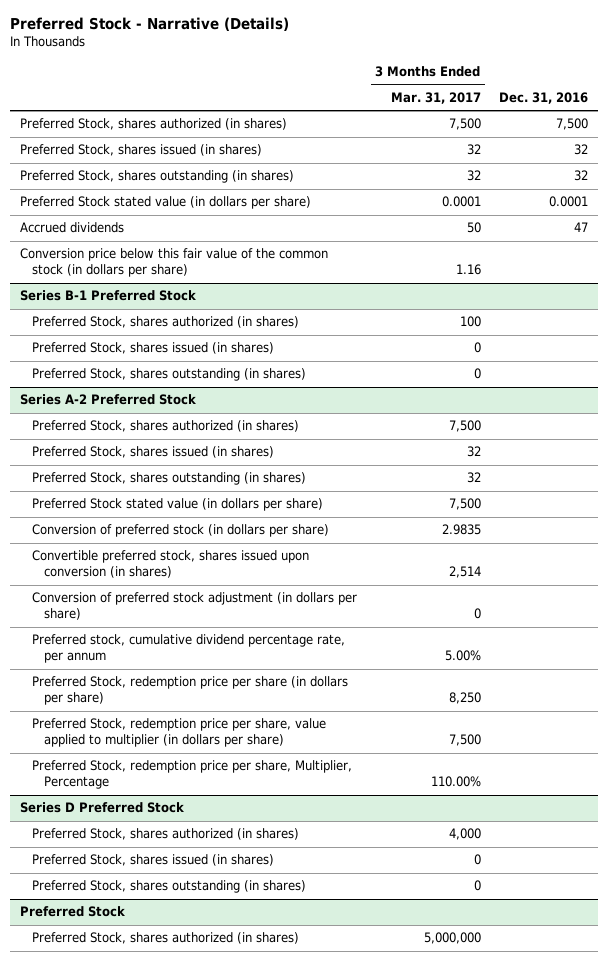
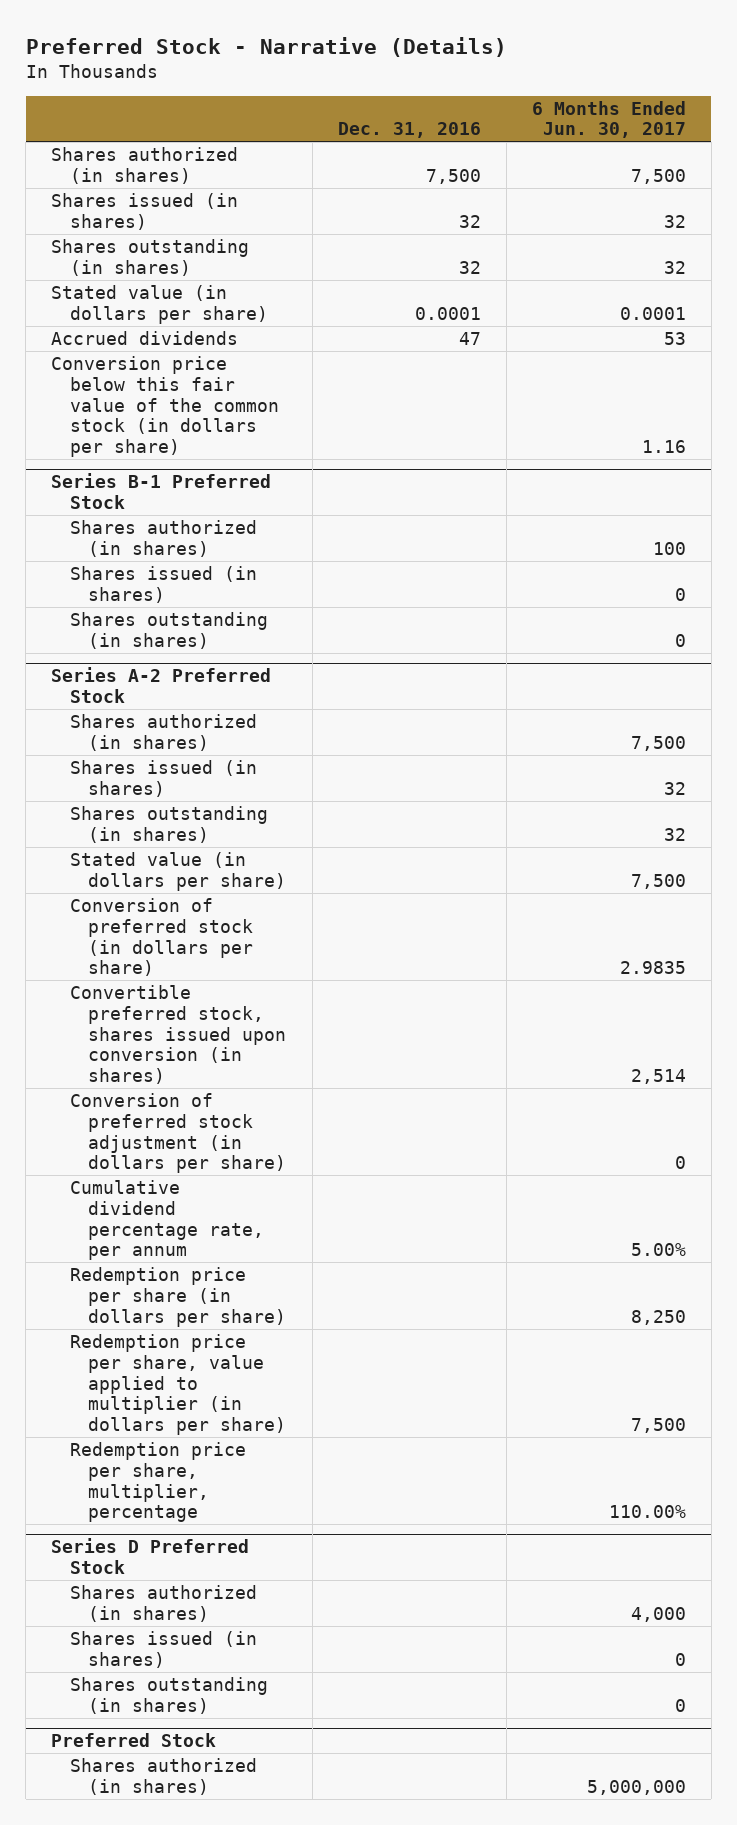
- | 3 Months Ended Mar. 31, 2017 | Dec. 31, 2016
+ | Dec. 31, 2016 | 6 Months Ended Jun. 30, 2017
- Preferred Stock, shares authorized (in shares) | 7,500 | 7,500
- Preferred Stock, shares issued (in shares) | 32 | 32
- Preferred Stock, shares outstanding (in shares) | 32 | 32
- Preferred Stock stated value (in dollars per share) | 0.0001 | 0.0001
+ Shares authorized (in shares) | 7,500 | 7,500
+ Shares issued (in shares) | 32 | 32
+ Shares outstanding (in shares) | 32 | 32
+ Stated value (in dollars per share) | 0.0001 | 0.0001
@ Series B-1 Preferred Stock
- Preferred Stock, shares authorized (in shares) | 100 |
- Preferred Stock, shares issued (in shares) | 0 |
- Preferred Stock, shares outstanding (in shares) | 0 |
+ Shares authorized (in shares) | | 100
+ Shares issued (in shares) | | 0
+ Shares outstanding (in shares) | | 0
@ Series A-2 Preferred Stock
- Preferred Stock, shares authorized (in shares) | 7,500 |
- Preferred Stock, shares issued (in shares) | 32 |
- Preferred Stock, shares outstanding (in shares) | 32 |
- Preferred Stock stated value (in dollars per share) | 7,500 |
+ Shares authorized (in shares) | | 7,500
+ Shares issued (in shares) | | 32
+ Shares outstanding (in shares) | | 32
+ Stated value (in dollars per share) | | 7,500
- Preferred stock, cumulative dividend percentage rate, per annum | 5.00% |
- Preferred Stock, redemption price per share (in dollars per share) | 8,250 |
- Preferred Stock, redemption price per share, value applied to multiplier (in dollars per share) | 7,500 |
- Preferred Stock, redemption price per share, Multiplier, Percentage | 110.00% |
+ Cumulative dividend percentage rate, per annum | | 5.00%
+ Redemption price per share (in dollars per share) | | 8,250
+ Redemption price per share, value applied to multiplier (in dollars per share) | | 7,500
+ Redemption price per share, multiplier, percentage | | 110.00%
@ Series D Preferred Stock
- Preferred Stock, shares authorized (in shares) | 4,000 |
- Preferred Stock, shares issued (in shares) | 0 |
- Preferred Stock, shares outstanding (in shares) | 0 |
+ Shares authorized (in shares) | | 4,000
+ Shares issued (in shares) | | 0
+ Shares outstanding (in shares) | | 0
@ Preferred Stock
- Preferred Stock, shares authorized (in shares) | 5,000,000 |
+ Shares authorized (in shares) | | 5,000,000

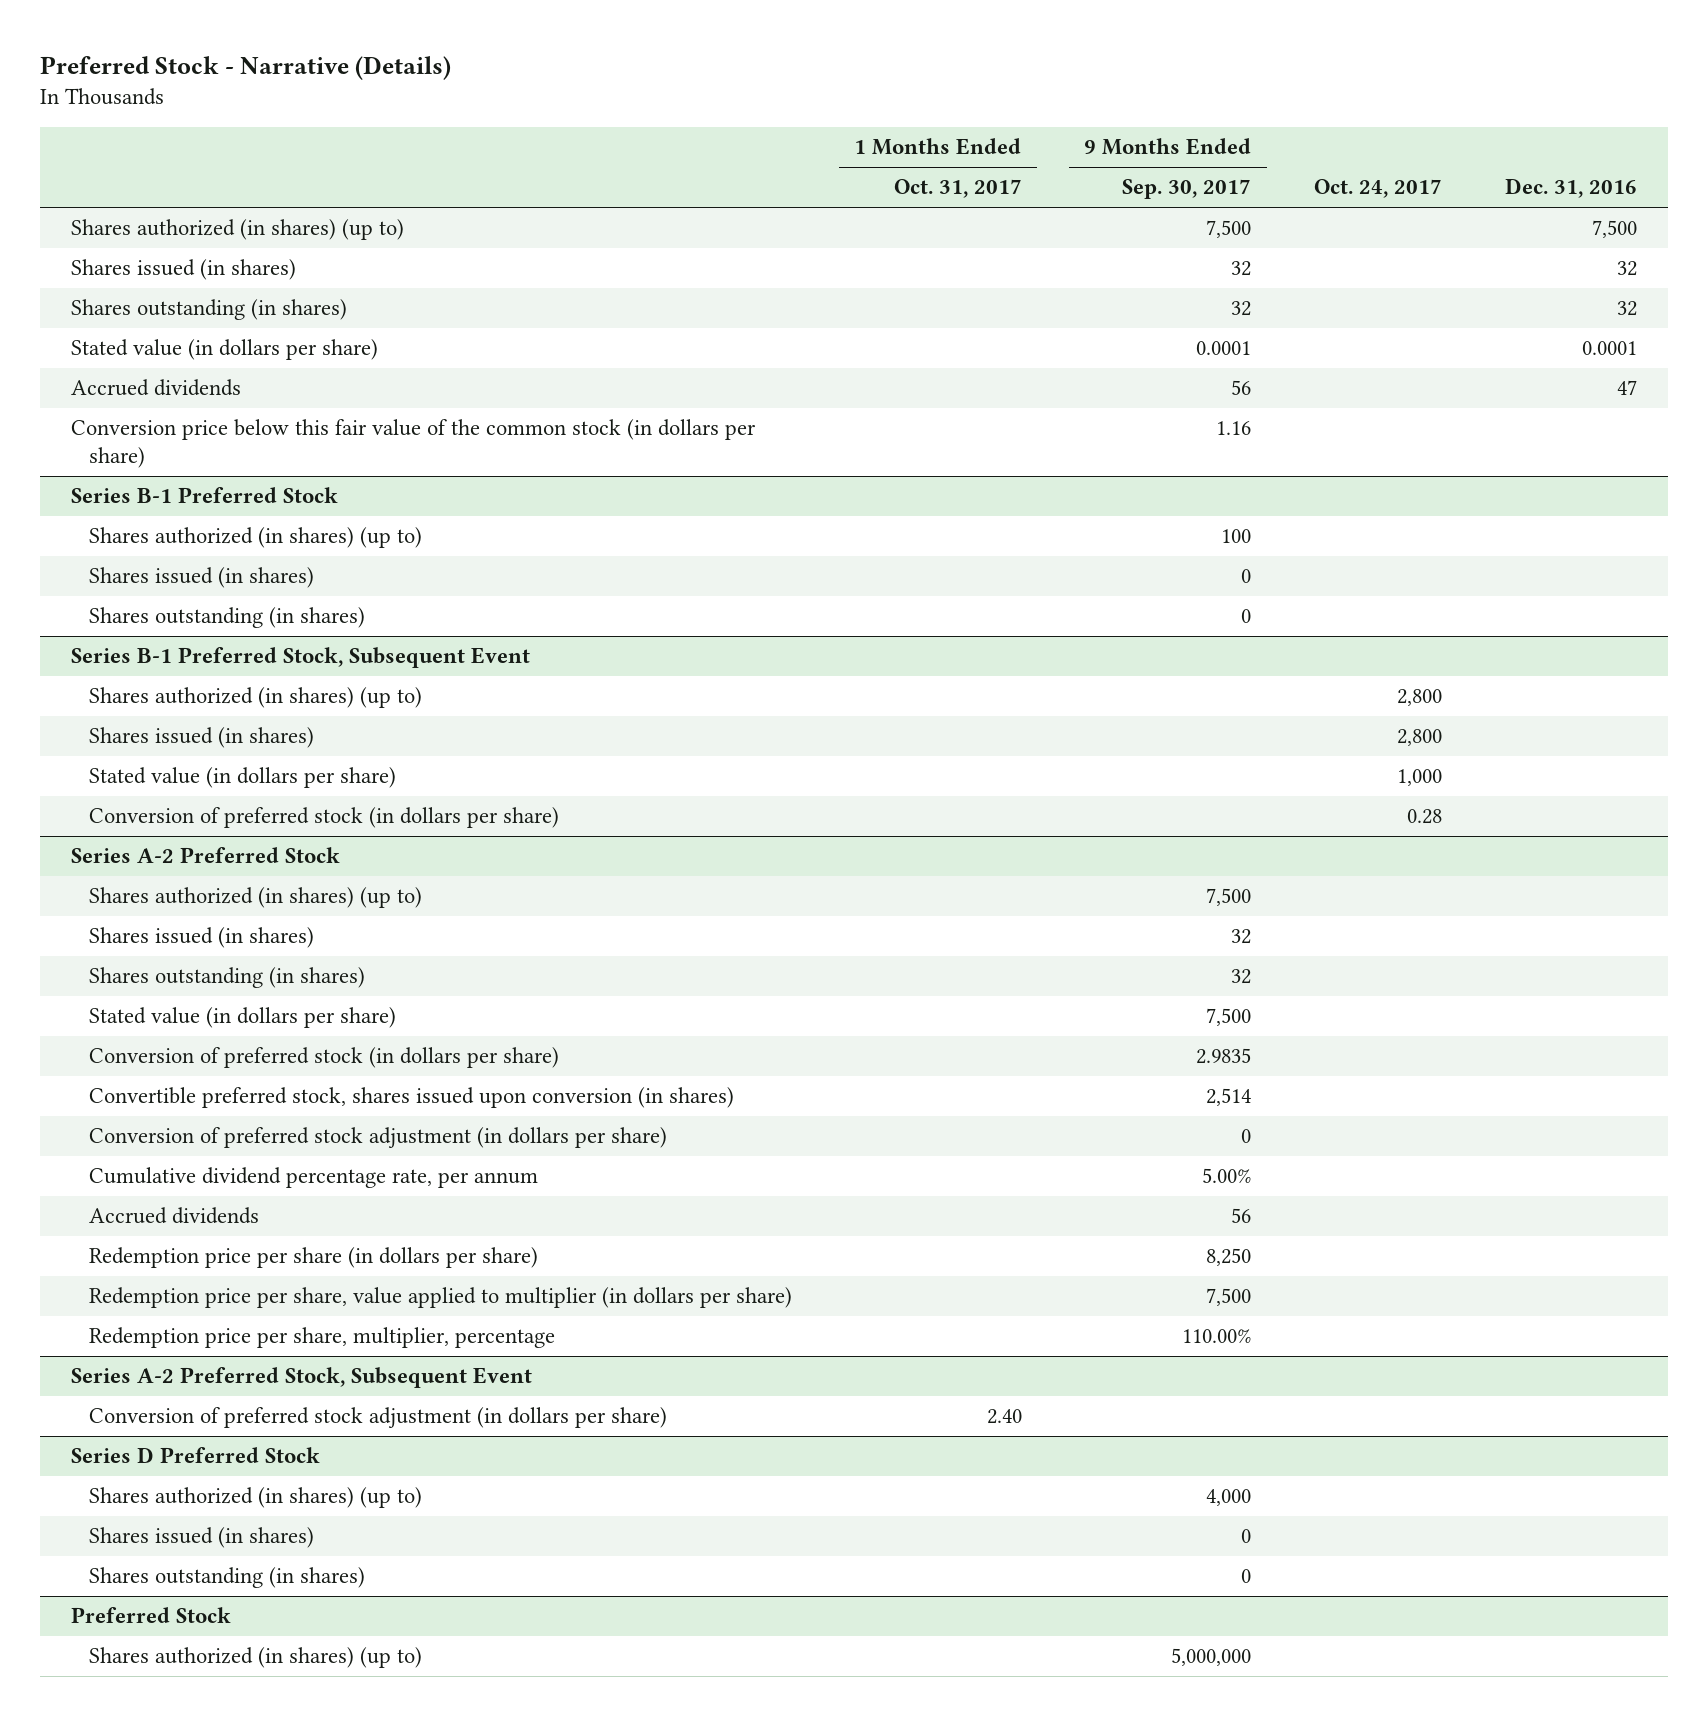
- | Dec. 31, 2016 | 6 Months Ended Jun. 30, 2017
+ | 1 Months Ended Oct. 31, 2017 | 9 Months Ended Sep. 30, 2017 | Oct. 24, 2017 | Dec. 31, 2016
- Shares authorized (in shares) | 7,500 | 7,500
+ Shares authorized (in shares) (up to) | | 7,500 | | 7,500
@ Series B-1 Preferred Stock
- Shares authorized (in shares) | | 100
+ Shares authorized (in shares) (up to) | | 100 | |
+ Series B-1 Preferred Stock, Subsequent Event
+ Shares authorized (in shares) (up to) | | | 2,800 |
+ Shares issued (in shares) | | | 2,800 |
+ Stated value (in dollars per share) | | | 1,000 |
+ Conversion of preferred stock (in dollars per share) | | | 0.28 |
@ Series A-2 Preferred Stock
- Shares authorized (in shares) | | 7,500
+ Shares authorized (in shares) (up to) | | 7,500 | |
+ Accrued dividends | | 56 | |
+ Series A-2 Preferred Stock, Subsequent Event
+ Conversion of preferred stock adjustment (in dollars per share) | 2.40 | | |
@ Series D Preferred Stock
- Shares authorized (in shares) | | 4,000
+ Shares authorized (in shares) (up to) | | 4,000 | |
@ Preferred Stock
- Shares authorized (in shares) | | 5,000,000
+ Shares authorized (in shares) (up to) | | 5,000,000 | |

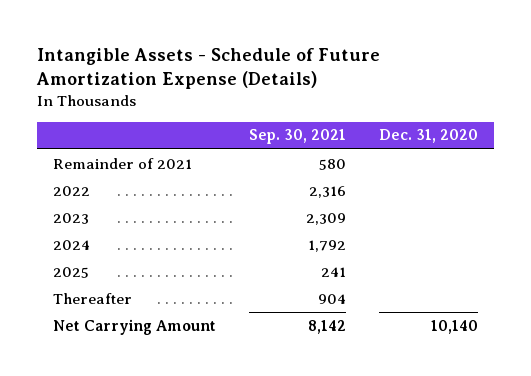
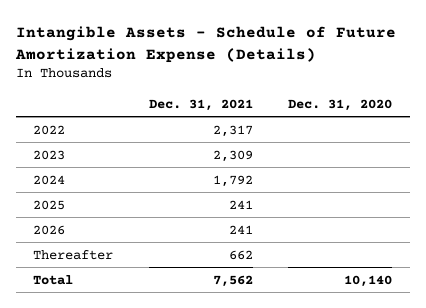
- | Sep. 30, 2021 | Dec. 31, 2020
+ | Dec. 31, 2021 | Dec. 31, 2020
- Remainder of 2021 | 580 |
+ 2026 | 241 |
- Net Carrying Amount | 8,142 | 10,140
+ Total | 7,562 | 10,140

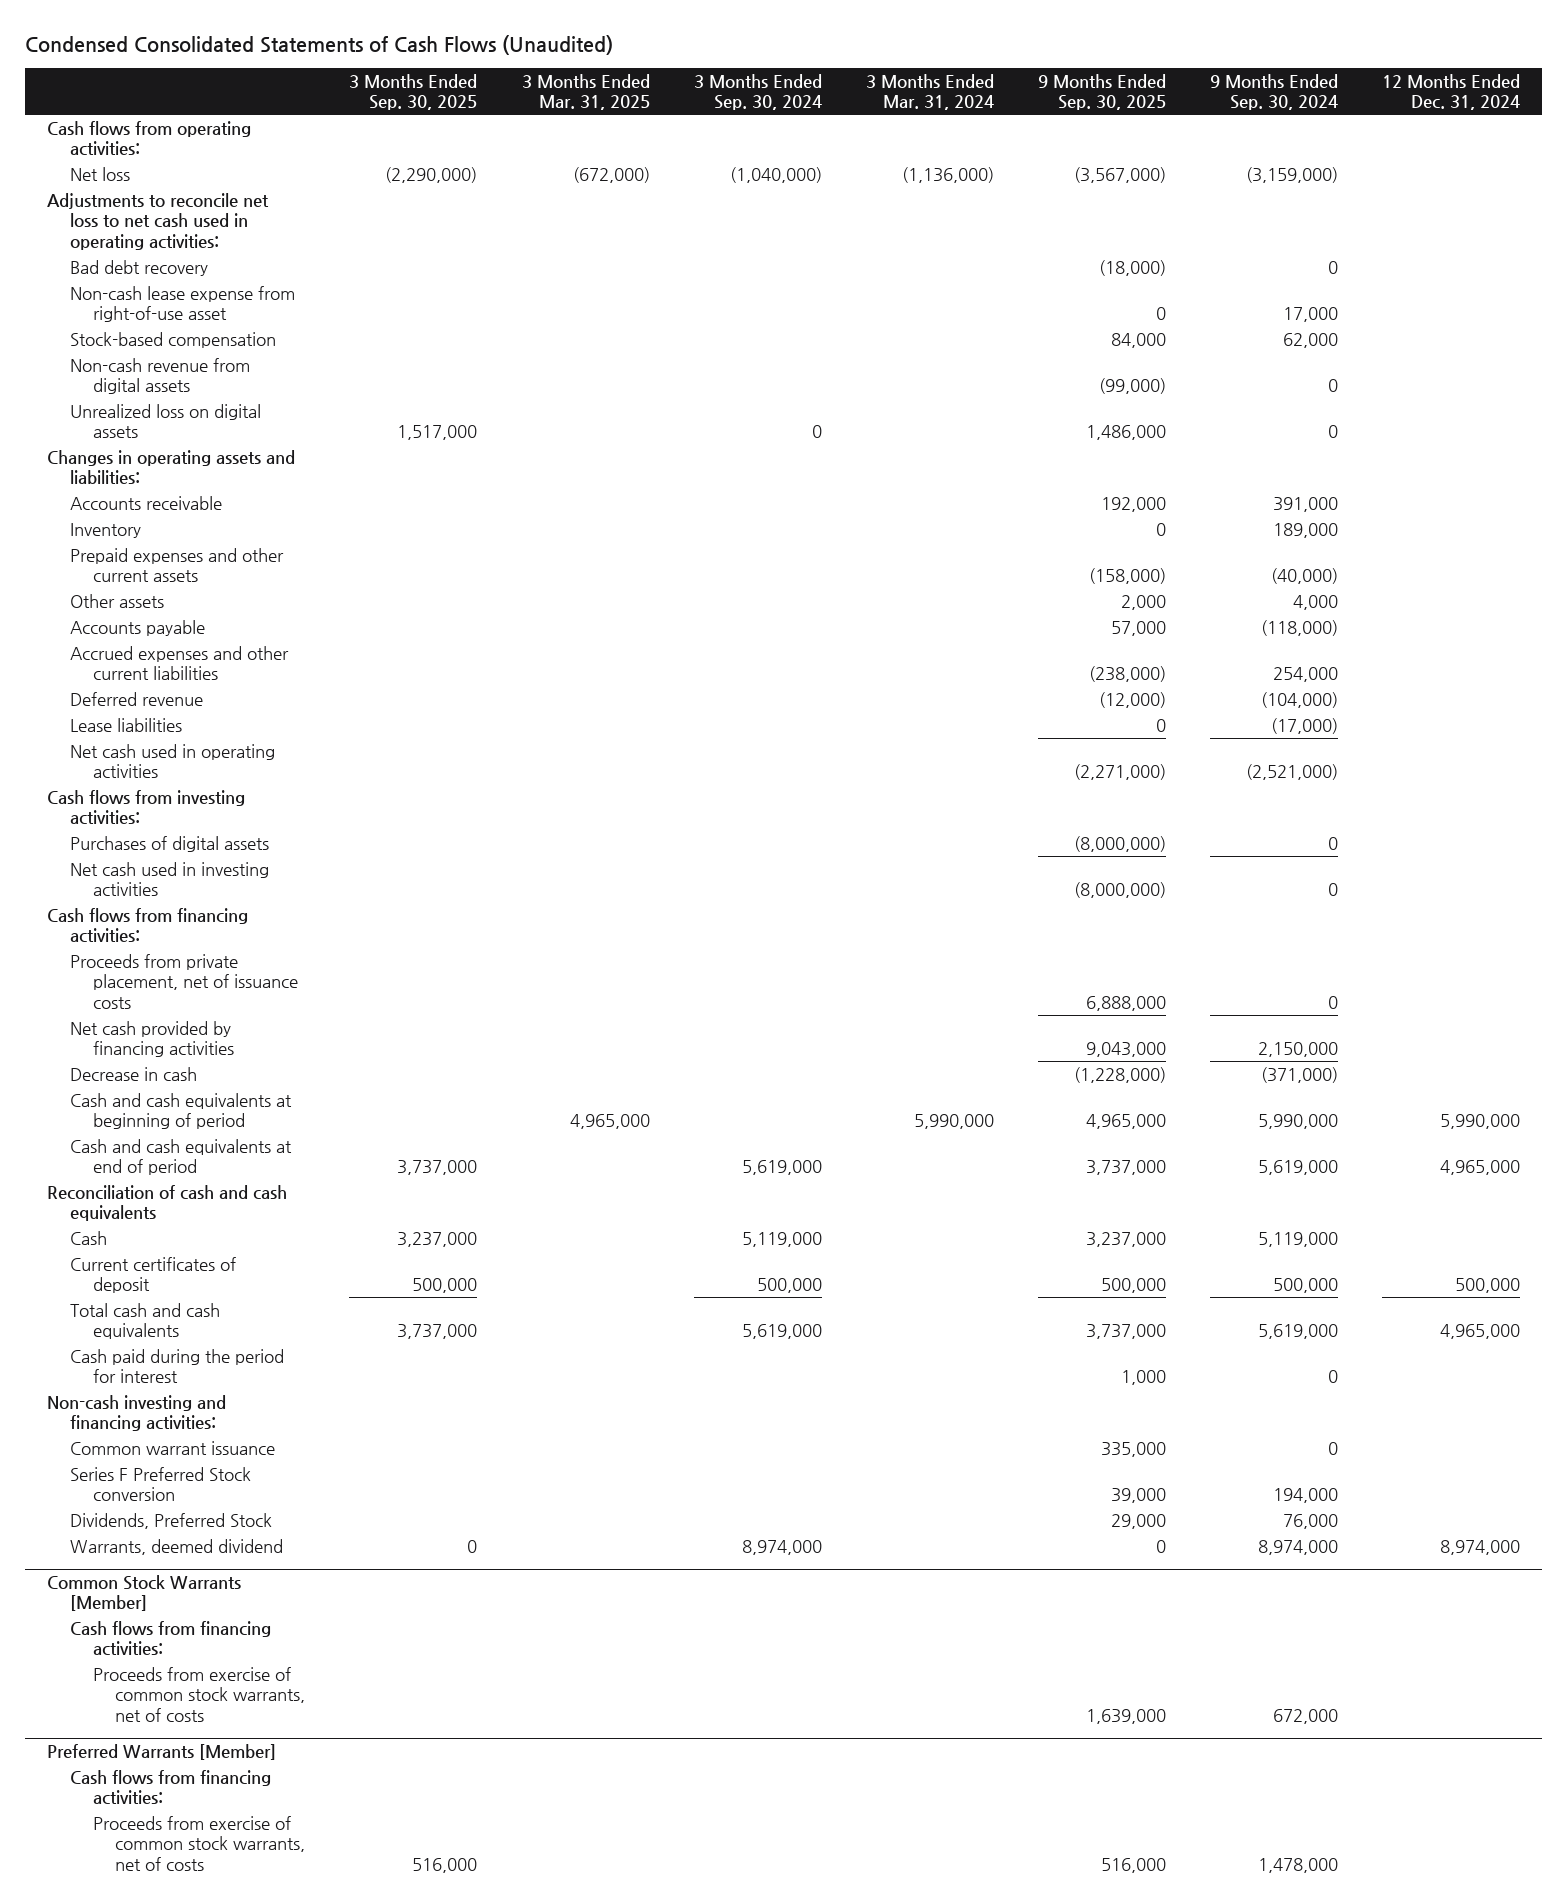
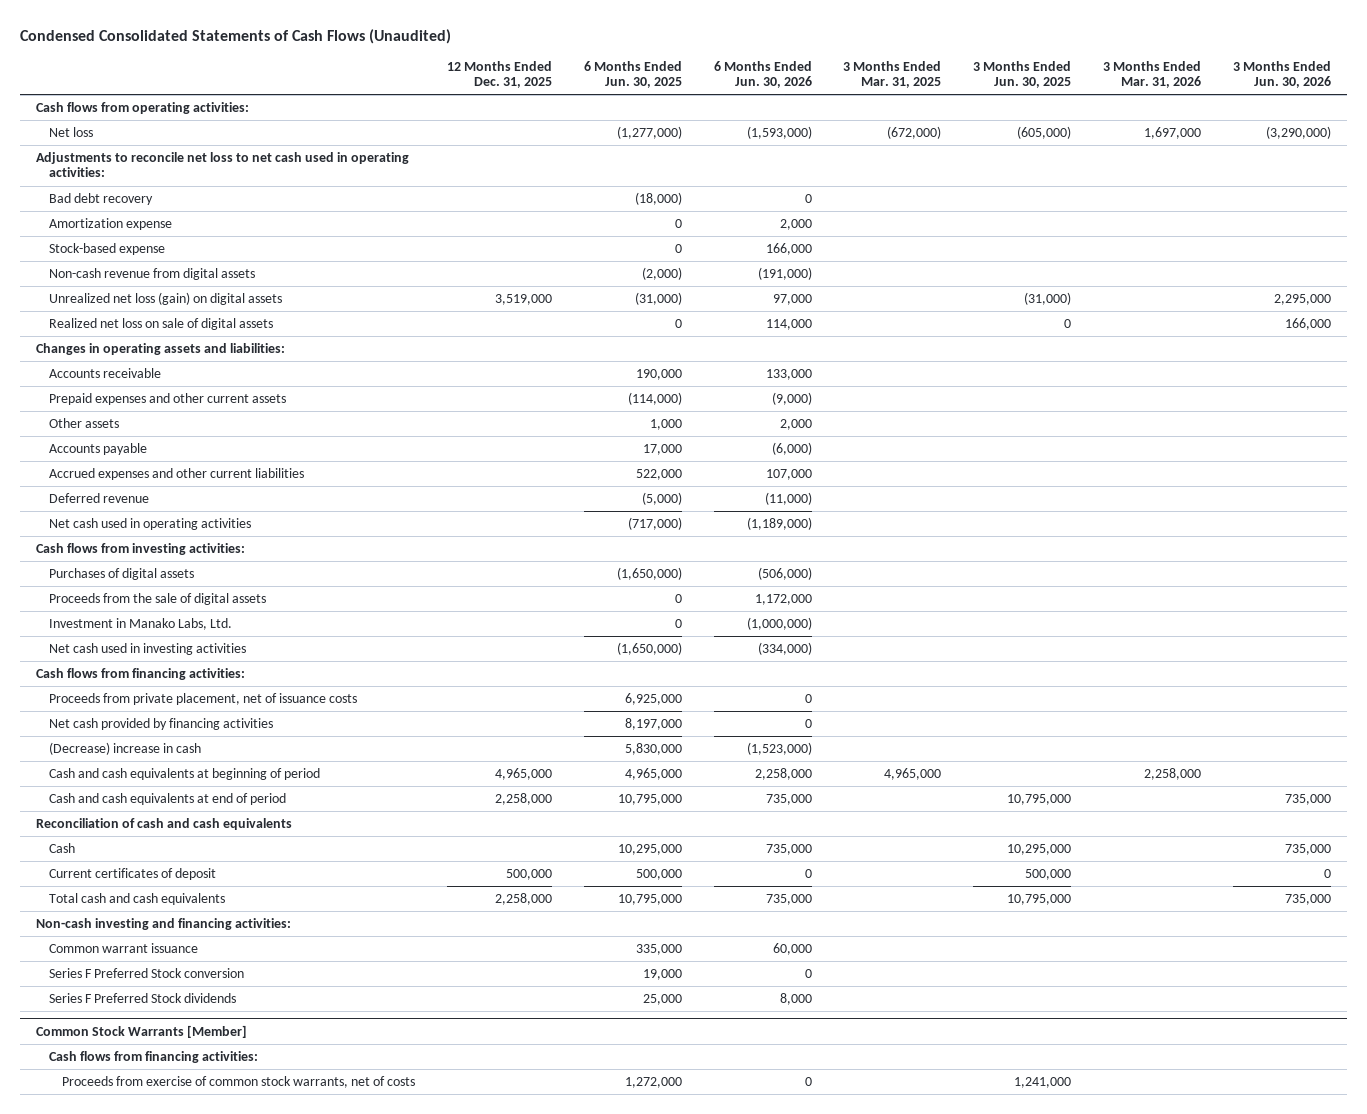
- | 3 Months Ended Sep. 30, 2025 | 3 Months Ended Mar. 31, 2025 | 3 Months Ended Sep. 30, 2024 | 3 Months Ended Mar. 31, 2024 | 9 Months Ended Sep. 30, 2025 | 9 Months Ended Sep. 30, 2024 | 12 Months Ended Dec. 31, 2024
+ | 12 Months Ended Dec. 31, 2025 | 6 Months Ended Jun. 30, 2025 | 6 Months Ended Jun. 30, 2026 | 3 Months Ended Mar. 31, 2025 | 3 Months Ended Jun. 30, 2025 | 3 Months Ended Mar. 31, 2026 | 3 Months Ended Jun. 30, 2026
- Non-cash lease expense from right-of-use asset | | | | | 0 | 17,000 |
- Stock-based compensation | | | | | 84,000 | 62,000 |
+ Amortization expense | | 0 | 2,000 | | | |
+ Stock-based expense | | 0 | 166,000 | | | |
- Unrealized loss on digital assets | 1,517,000 | | 0 | | 1,486,000 | 0 |
+ Unrealized net loss (gain) on digital assets | 3,519,000 | (31,000) | 97,000 | | (31,000) | | 2,295,000
+ Realized net loss on sale of digital assets | | 0 | 114,000 | | 0 | | 166,000
- Inventory | | | | | 0 | 189,000 |
- Lease liabilities | | | | | 0 | (17,000) |
+ Proceeds from the sale of digital assets | | 0 | 1,172,000 | | | |
+ Investment in Manako Labs, Ltd. | | 0 | (1,000,000) | | | |
- Decrease in cash | | | | | (1,228,000) | (371,000) |
+ (Decrease) increase in cash | | 5,830,000 | (1,523,000) | | | |
- Cash paid during the period for interest | | | | | 1,000 | 0 |
- Dividends, Preferred Stock | | | | | 29,000 | 76,000 |
- Warrants, deemed dividend | 0 | | 8,974,000 | | 0 | 8,974,000 | 8,974,000
+ Series F Preferred Stock dividends | | 25,000 | 8,000 | | | |
- Preferred Warrants [Member]
- Cash flows from financing activities:
- Proceeds from exercise of common stock warrants, net of costs | 516,000 | | | | 516,000 | 1,478,000 |

